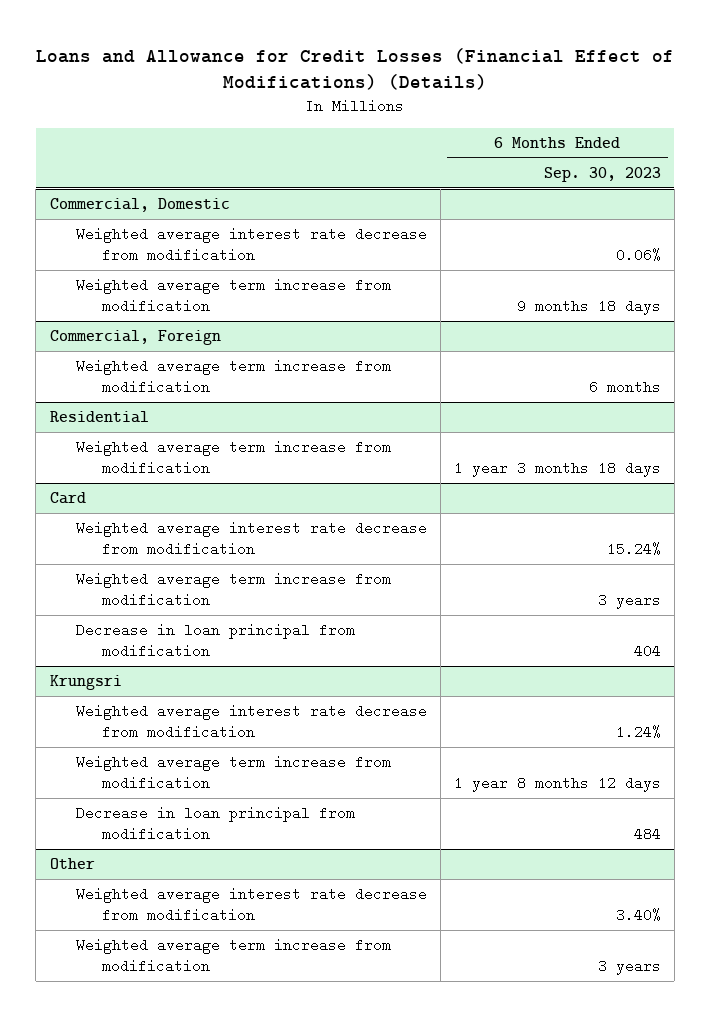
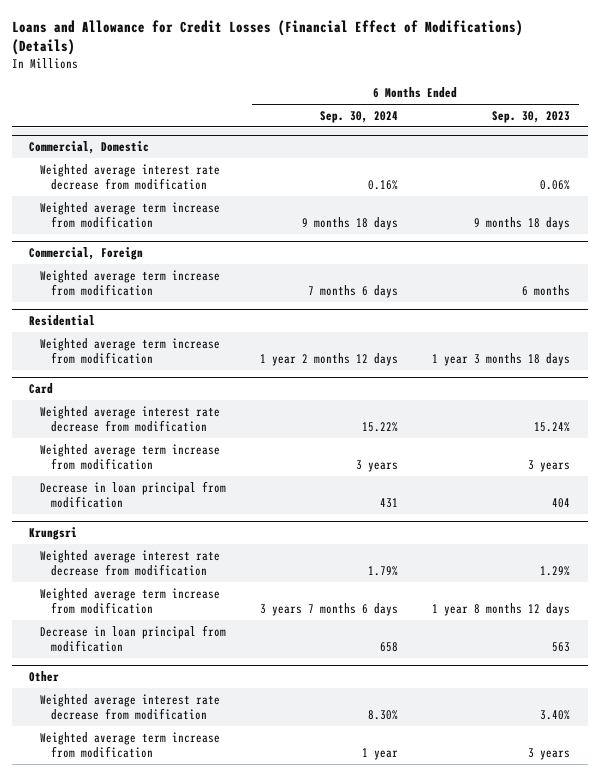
- | 6 Months Ended Sep. 30, 2023
+ | 6 Months Ended Sep. 30, 2024 | 6 Months Ended Sep. 30, 2023
@ Krungsri
- Weighted average interest rate decrease from modification | 1.24%
+ Weighted average interest rate decrease from modification | 1.79% | 1.29%
- Decrease in loan principal from modification | 484
+ Decrease in loan principal from modification | 658 | 563

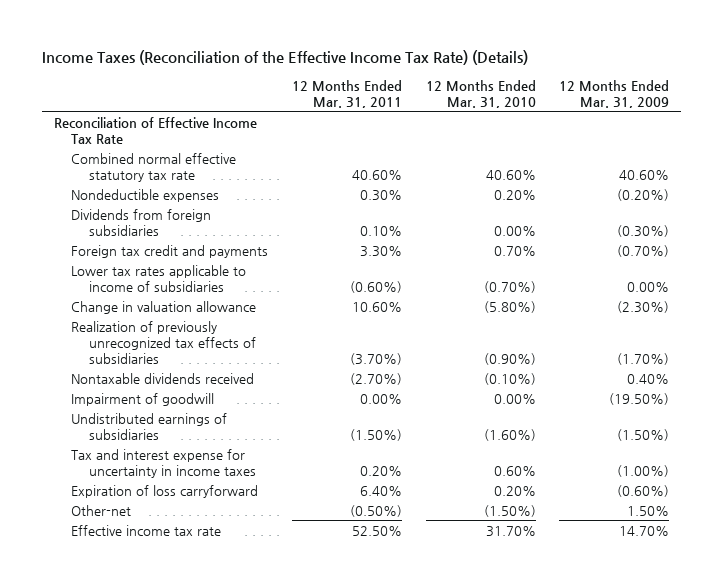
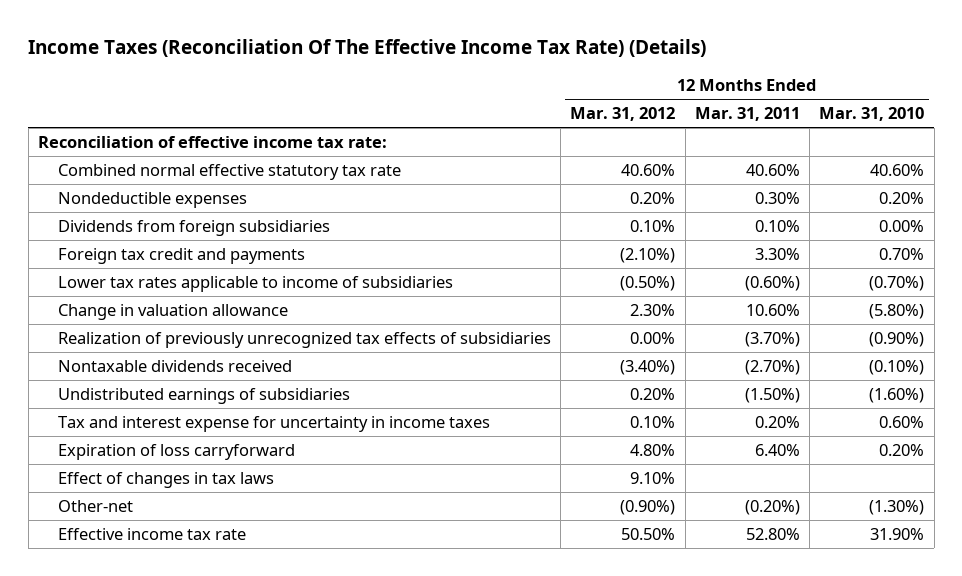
- Income Taxes (Reconciliation of the Effective Income Tax Rate) (Details)
+ Income Taxes (Reconciliation Of The Effective Income Tax Rate) (Details)
- | 12 Months Ended Mar. 31, 2011 | 12 Months Ended Mar. 31, 2010 | 12 Months Ended Mar. 31, 2009
+ | 12 Months Ended Mar. 31, 2012 | 12 Months Ended Mar. 31, 2011 | 12 Months Ended Mar. 31, 2010
- Reconciliation of Effective Income Tax Rate
+ Reconciliation of effective income tax rate:
- Impairment of goodwill | 0.00% | 0.00% | (19.50%)
- Other-net | (0.50%) | (1.50%) | 1.50%
- Effective income tax rate | 52.50% | 31.70% | 14.70%
+ Effect of changes in tax laws | 9.10% | |
+ Other-net | (0.90%) | (0.20%) | (1.30%)
+ Effective income tax rate | 50.50% | 52.80% | 31.90%

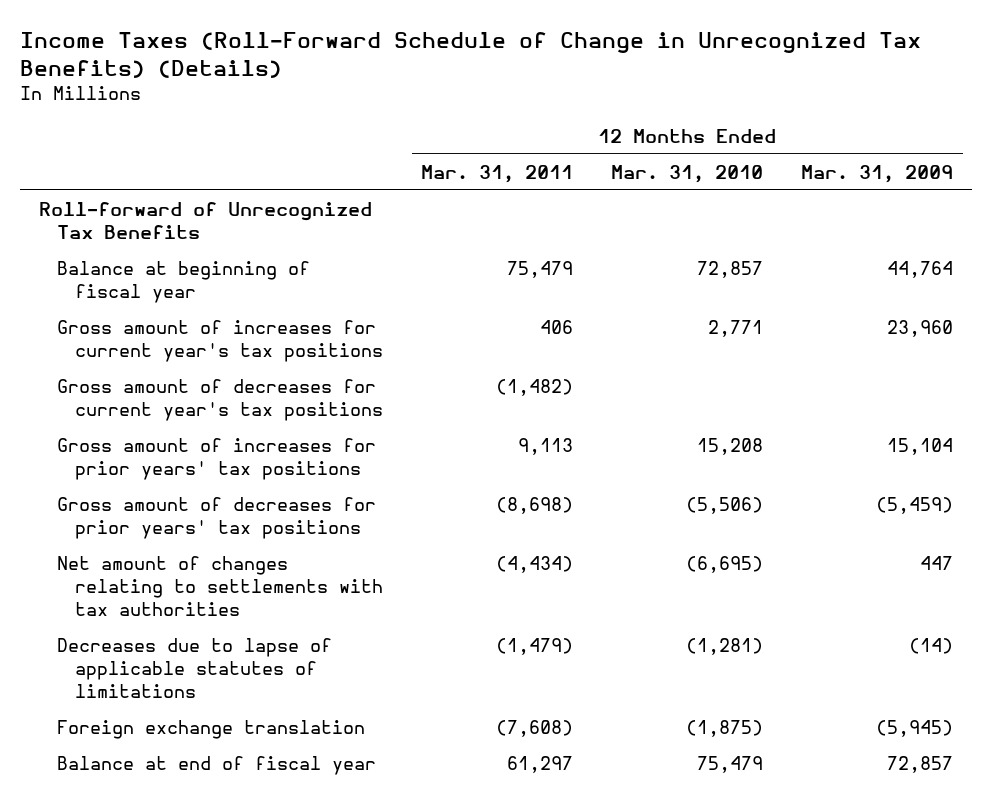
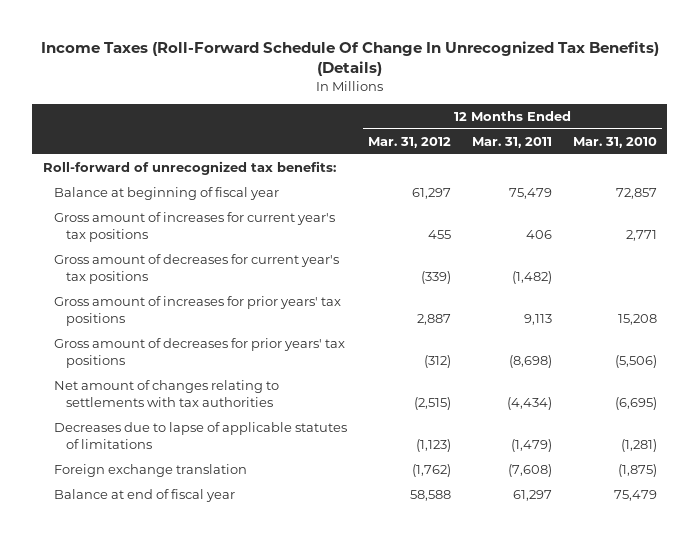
- Income Taxes (Roll-Forward Schedule of Change in Unrecognized Tax Benefits) (Details)
+ Income Taxes (Roll-Forward Schedule Of Change In Unrecognized Tax Benefits) (Details)
- | 12 Months Ended Mar. 31, 2011 | 12 Months Ended Mar. 31, 2010 | 12 Months Ended Mar. 31, 2009
+ | 12 Months Ended Mar. 31, 2012 | 12 Months Ended Mar. 31, 2011 | 12 Months Ended Mar. 31, 2010
- Roll-forward of Unrecognized Tax Benefits
+ Roll-forward of unrecognized tax benefits:

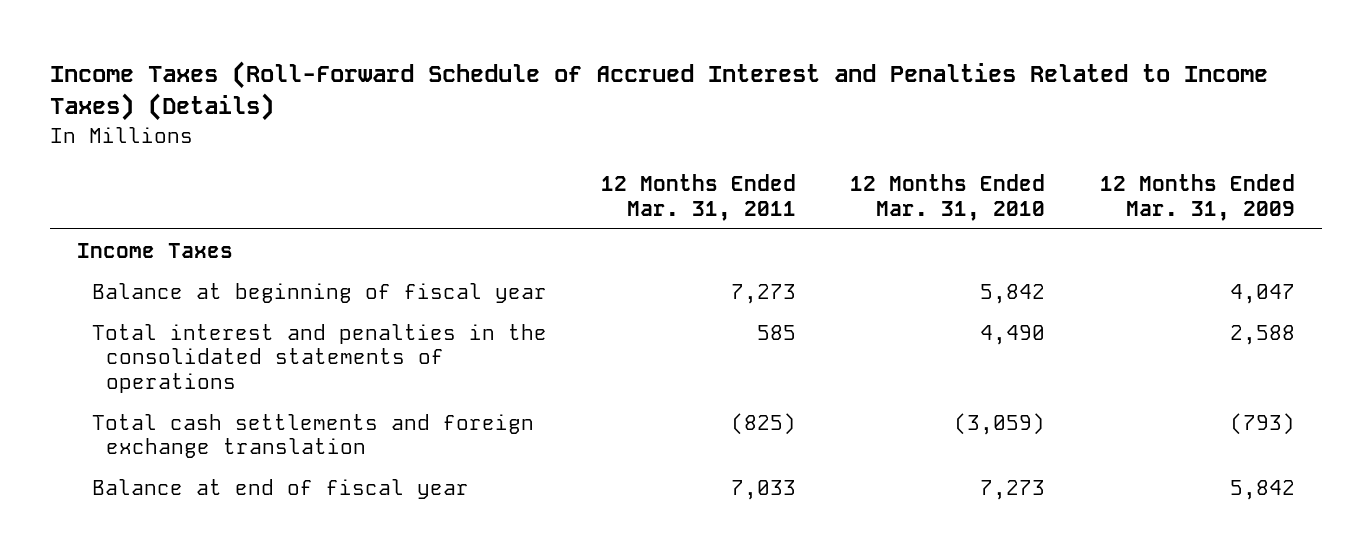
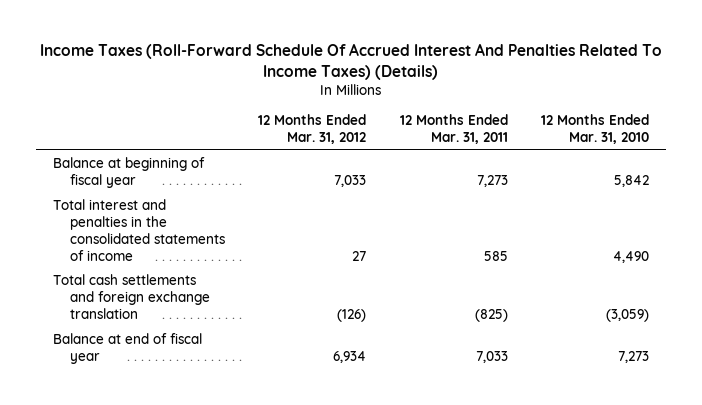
- Income Taxes (Roll-Forward Schedule of Accrued Interest and Penalties Related to Income Taxes) (Details)
+ Income Taxes (Roll-Forward Schedule Of Accrued Interest And Penalties Related To Income Taxes) (Details)
- | 12 Months Ended Mar. 31, 2011 | 12 Months Ended Mar. 31, 2010 | 12 Months Ended Mar. 31, 2009
+ | 12 Months Ended Mar. 31, 2012 | 12 Months Ended Mar. 31, 2011 | 12 Months Ended Mar. 31, 2010
- Income Taxes
- Total interest and penalties in the consolidated statements of operations | 585 | 4,490 | 2,588
+ Total interest and penalties in the consolidated statements of income | 27 | 585 | 4,490

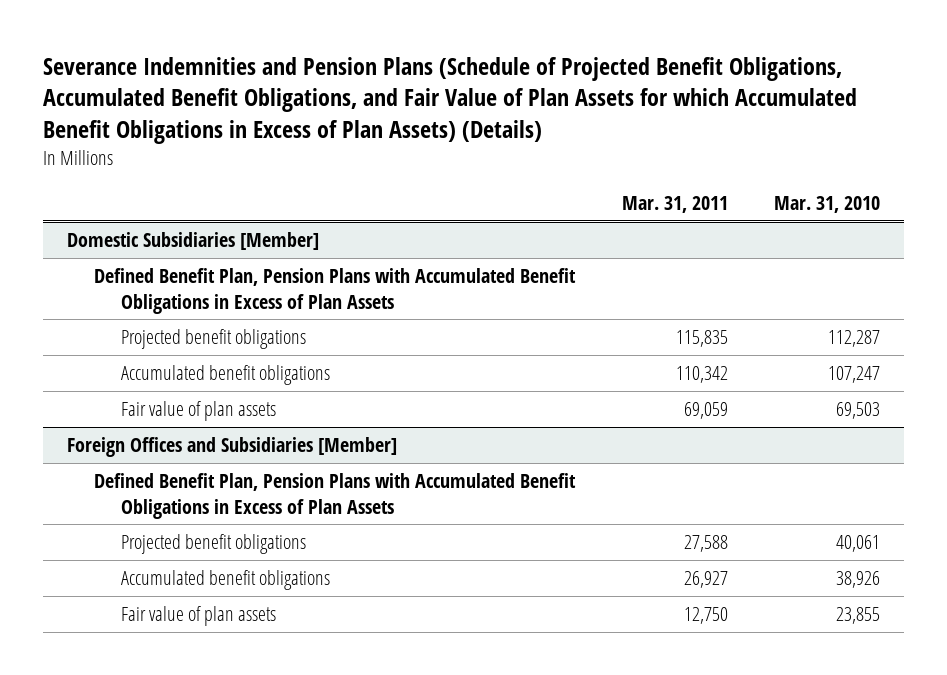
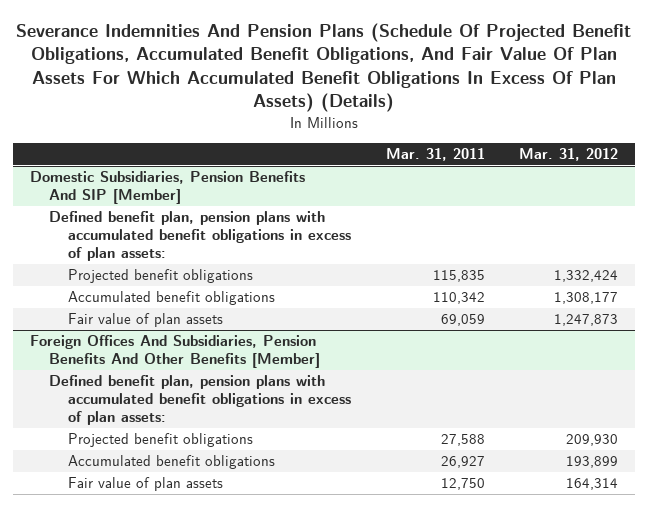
- Severance Indemnities and Pension Plans (Schedule of Projected Benefit Obligations, Accumulated Benefit Obligations, and Fair Value of Plan Assets for which Accumulated Benefit Obligations in Excess of Plan Assets) (Details)
+ Severance Indemnities And Pension Plans (Schedule Of Projected Benefit Obligations, Accumulated Benefit Obligations, And Fair Value Of Plan Assets For Which Accumulated Benefit Obligations In Excess Of Plan Assets) (Details)
- | Mar. 31, 2011 | Mar. 31, 2010
+ | Mar. 31, 2011 | Mar. 31, 2012
- Domestic Subsidiaries [Member]
- Defined Benefit Plan, Pension Plans with Accumulated Benefit Obligations in Excess of Plan Assets
+ Domestic Subsidiaries, Pension Benefits And SIP [Member]
+ Defined benefit plan, pension plans with accumulated benefit obligations in excess of plan assets:
- Foreign Offices and Subsidiaries [Member]
- Defined Benefit Plan, Pension Plans with Accumulated Benefit Obligations in Excess of Plan Assets
+ Foreign Offices And Subsidiaries, Pension Benefits And Other Benefits [Member]
+ Defined benefit plan, pension plans with accumulated benefit obligations in excess of plan assets:

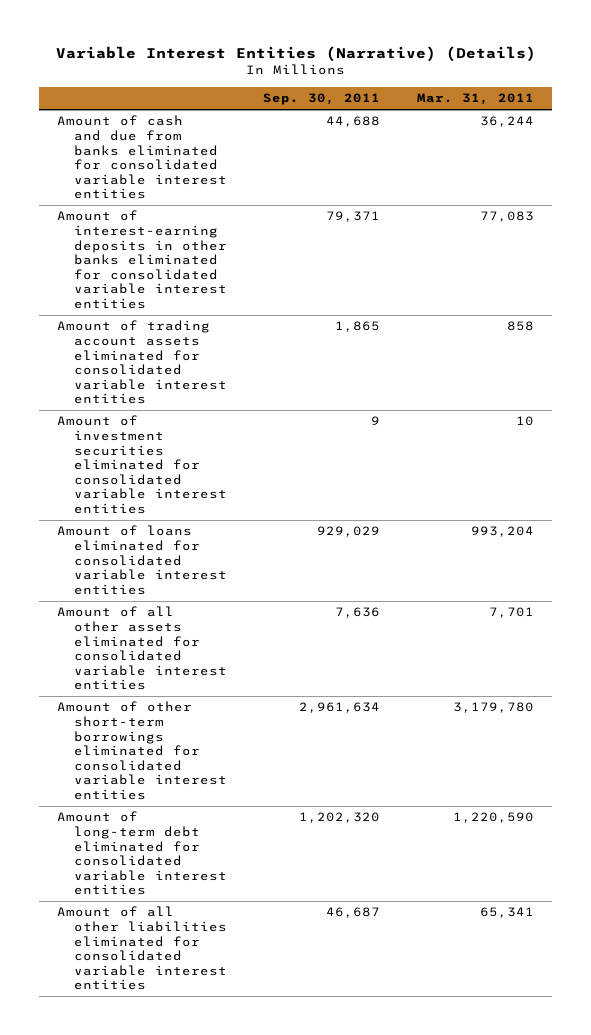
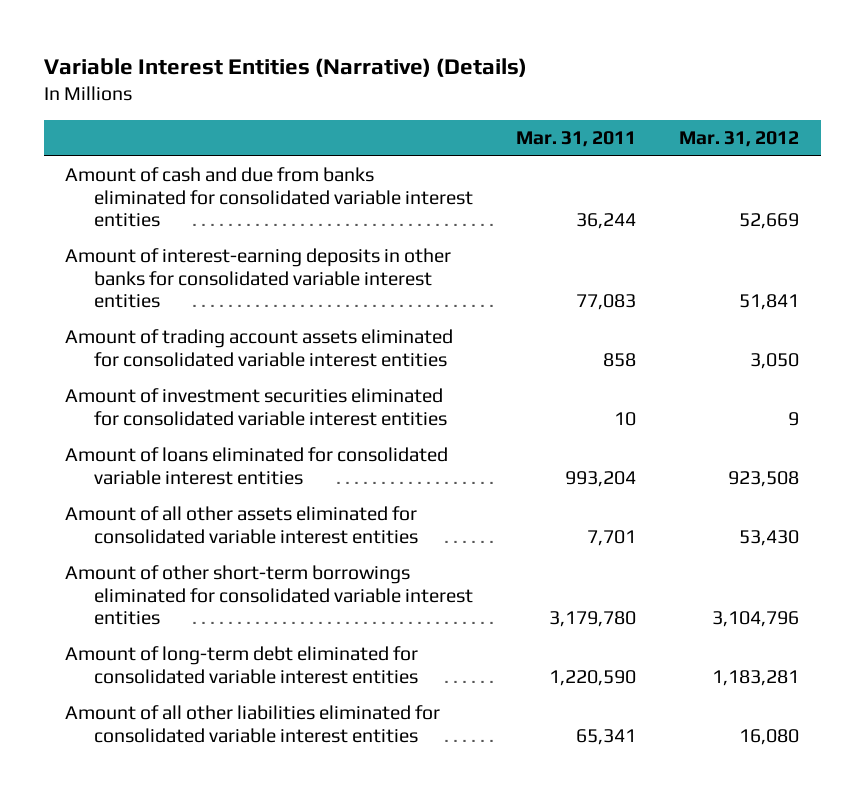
- | Sep. 30, 2011 | Mar. 31, 2011
+ | Mar. 31, 2011 | Mar. 31, 2012
- Amount of interest-earning deposits in other banks eliminated for consolidated variable interest entities | 79,371 | 77,083
+ Amount of interest-earning deposits in other banks for consolidated variable interest entities | 77,083 | 51,841

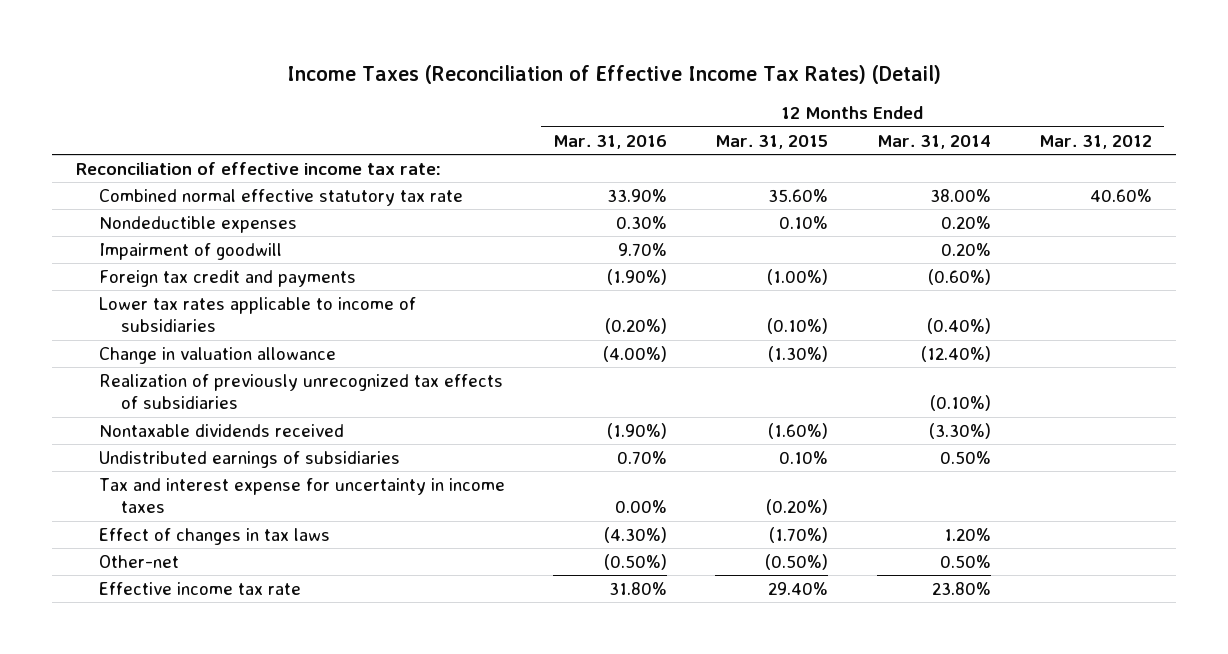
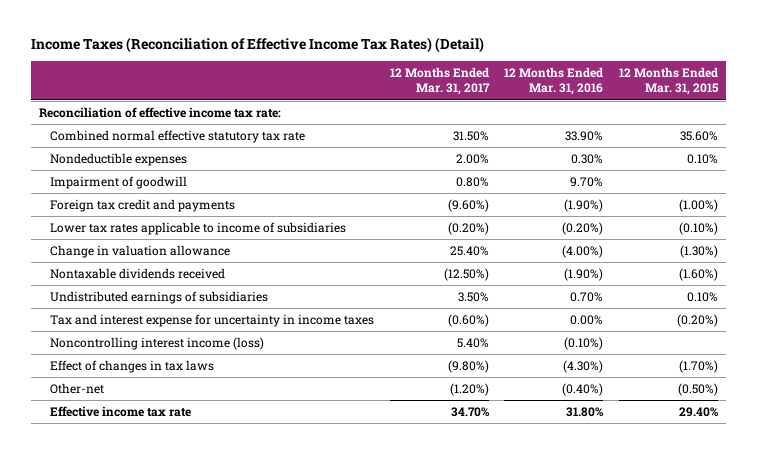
- | 12 Months Ended Mar. 31, 2016 | 12 Months Ended Mar. 31, 2015 | 12 Months Ended Mar. 31, 2014 | 12 Months Ended Mar. 31, 2012
+ | 12 Months Ended Mar. 31, 2017 | 12 Months Ended Mar. 31, 2016 | 12 Months Ended Mar. 31, 2015
- Realization of previously unrecognized tax effects of subsidiaries | | | (0.10%) |
+ Noncontrolling interest income (loss) | 5.40% | (0.10%) |
- Other-net | (0.50%) | (0.50%) | 0.50% |
+ Other-net | (1.20%) | (0.40%) | (0.50%)

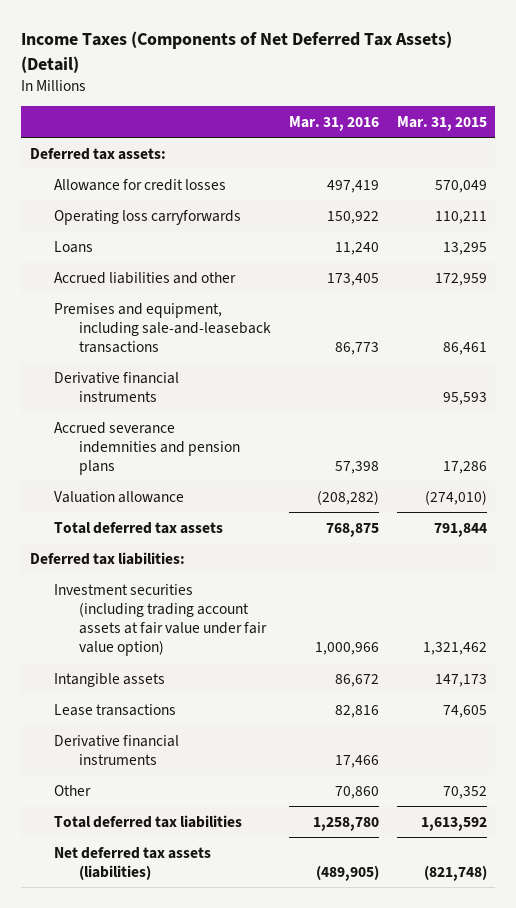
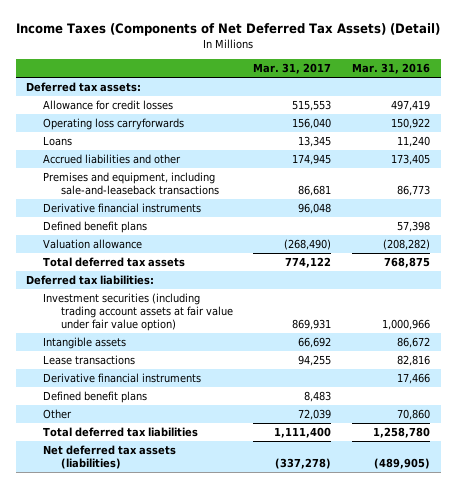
- | Mar. 31, 2016 | Mar. 31, 2015
+ | Mar. 31, 2017 | Mar. 31, 2016
- Accrued severance indemnities and pension plans | 57,398 | 17,286
+ Defined benefit plans | | 57,398
+ Defined benefit plans | 8,483 |

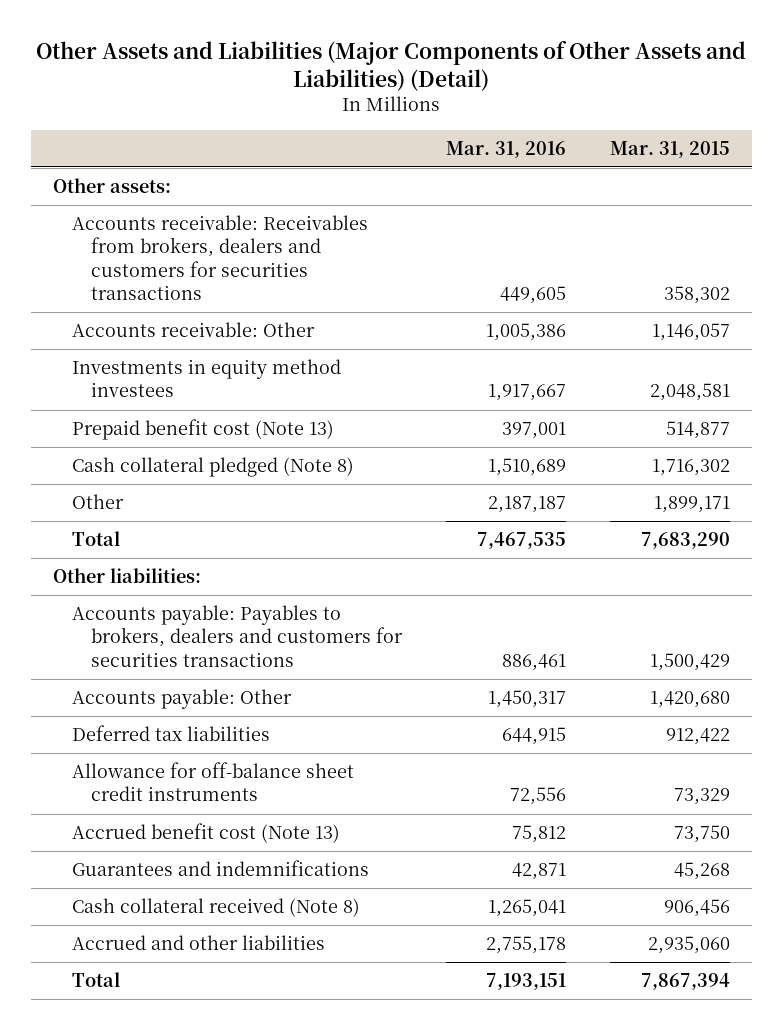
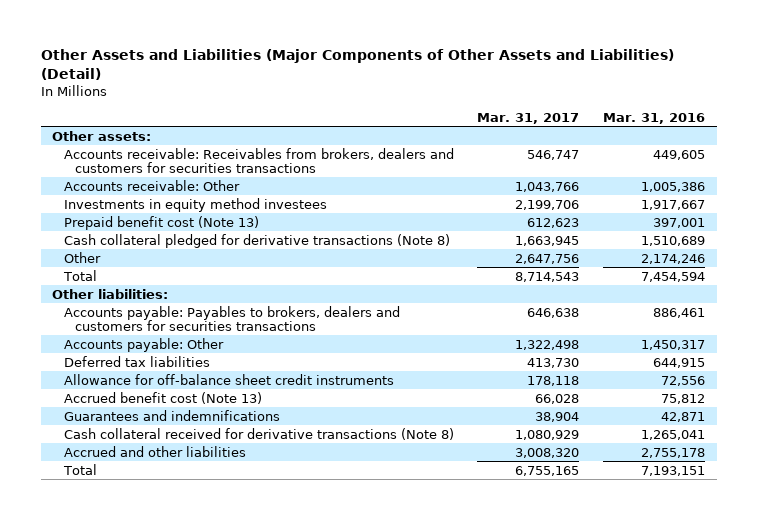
- | Mar. 31, 2016 | Mar. 31, 2015
+ | Mar. 31, 2017 | Mar. 31, 2016
- Cash collateral pledged (Note 8) | 1,510,689 | 1,716,302
- Other | 2,187,187 | 1,899,171
- Total | 7,467,535 | 7,683,290
+ Cash collateral pledged for derivative transactions (Note 8) | 1,663,945 | 1,510,689
+ Other | 2,647,756 | 2,174,246
+ Total | 8,714,543 | 7,454,594
- Cash collateral received (Note 8) | 1,265,041 | 906,456
+ Cash collateral received for derivative transactions (Note 8) | 1,080,929 | 1,265,041

